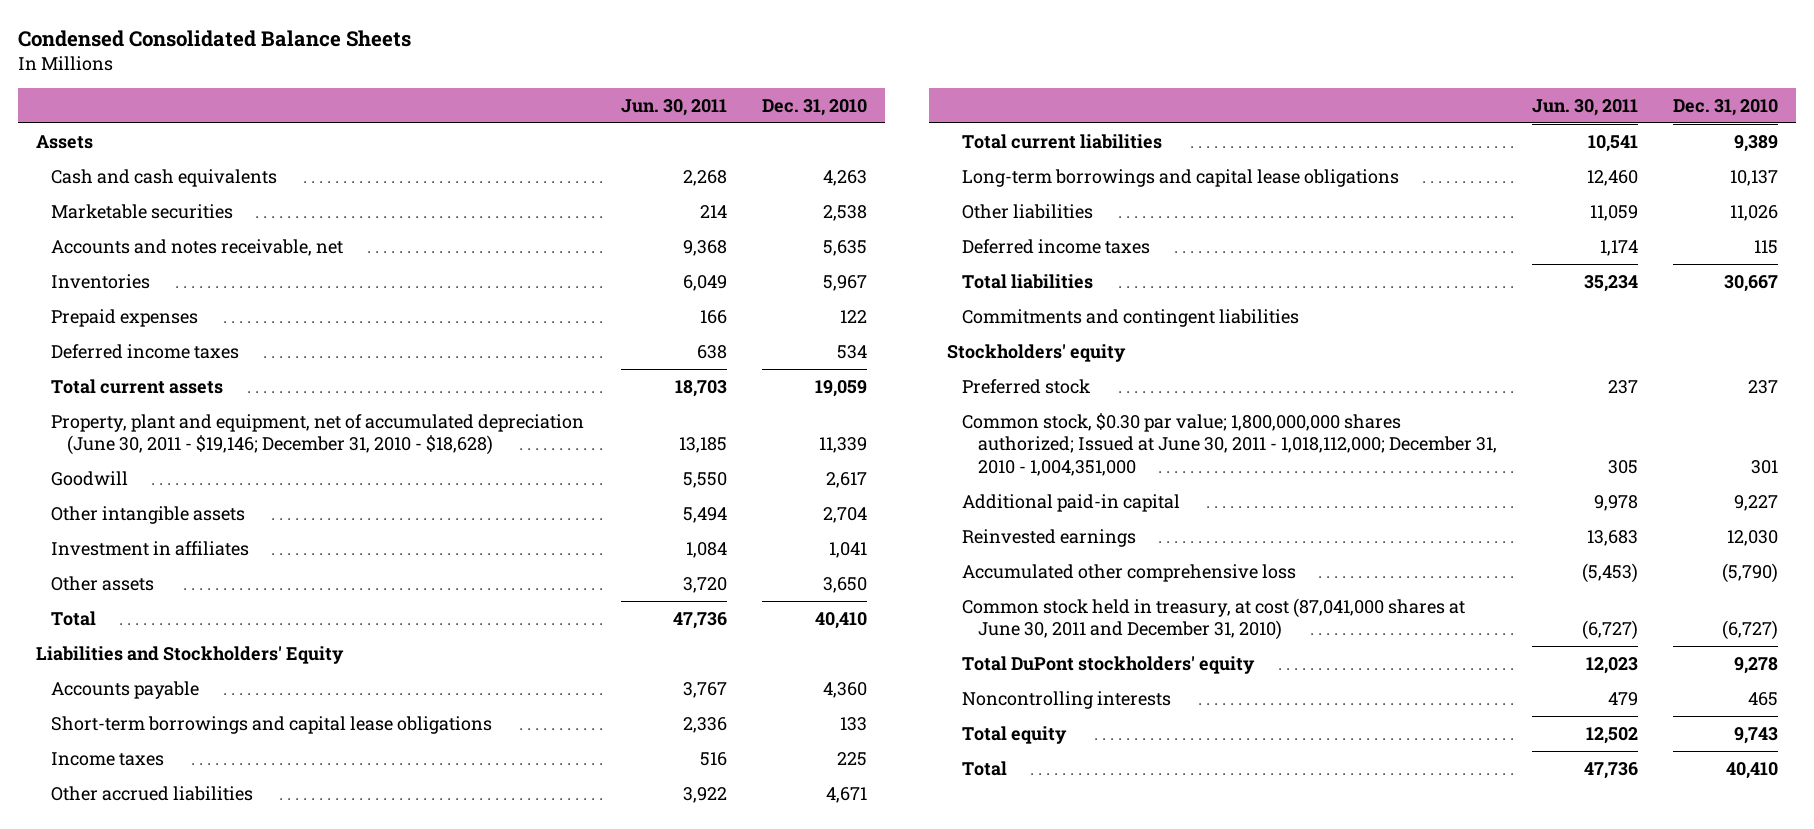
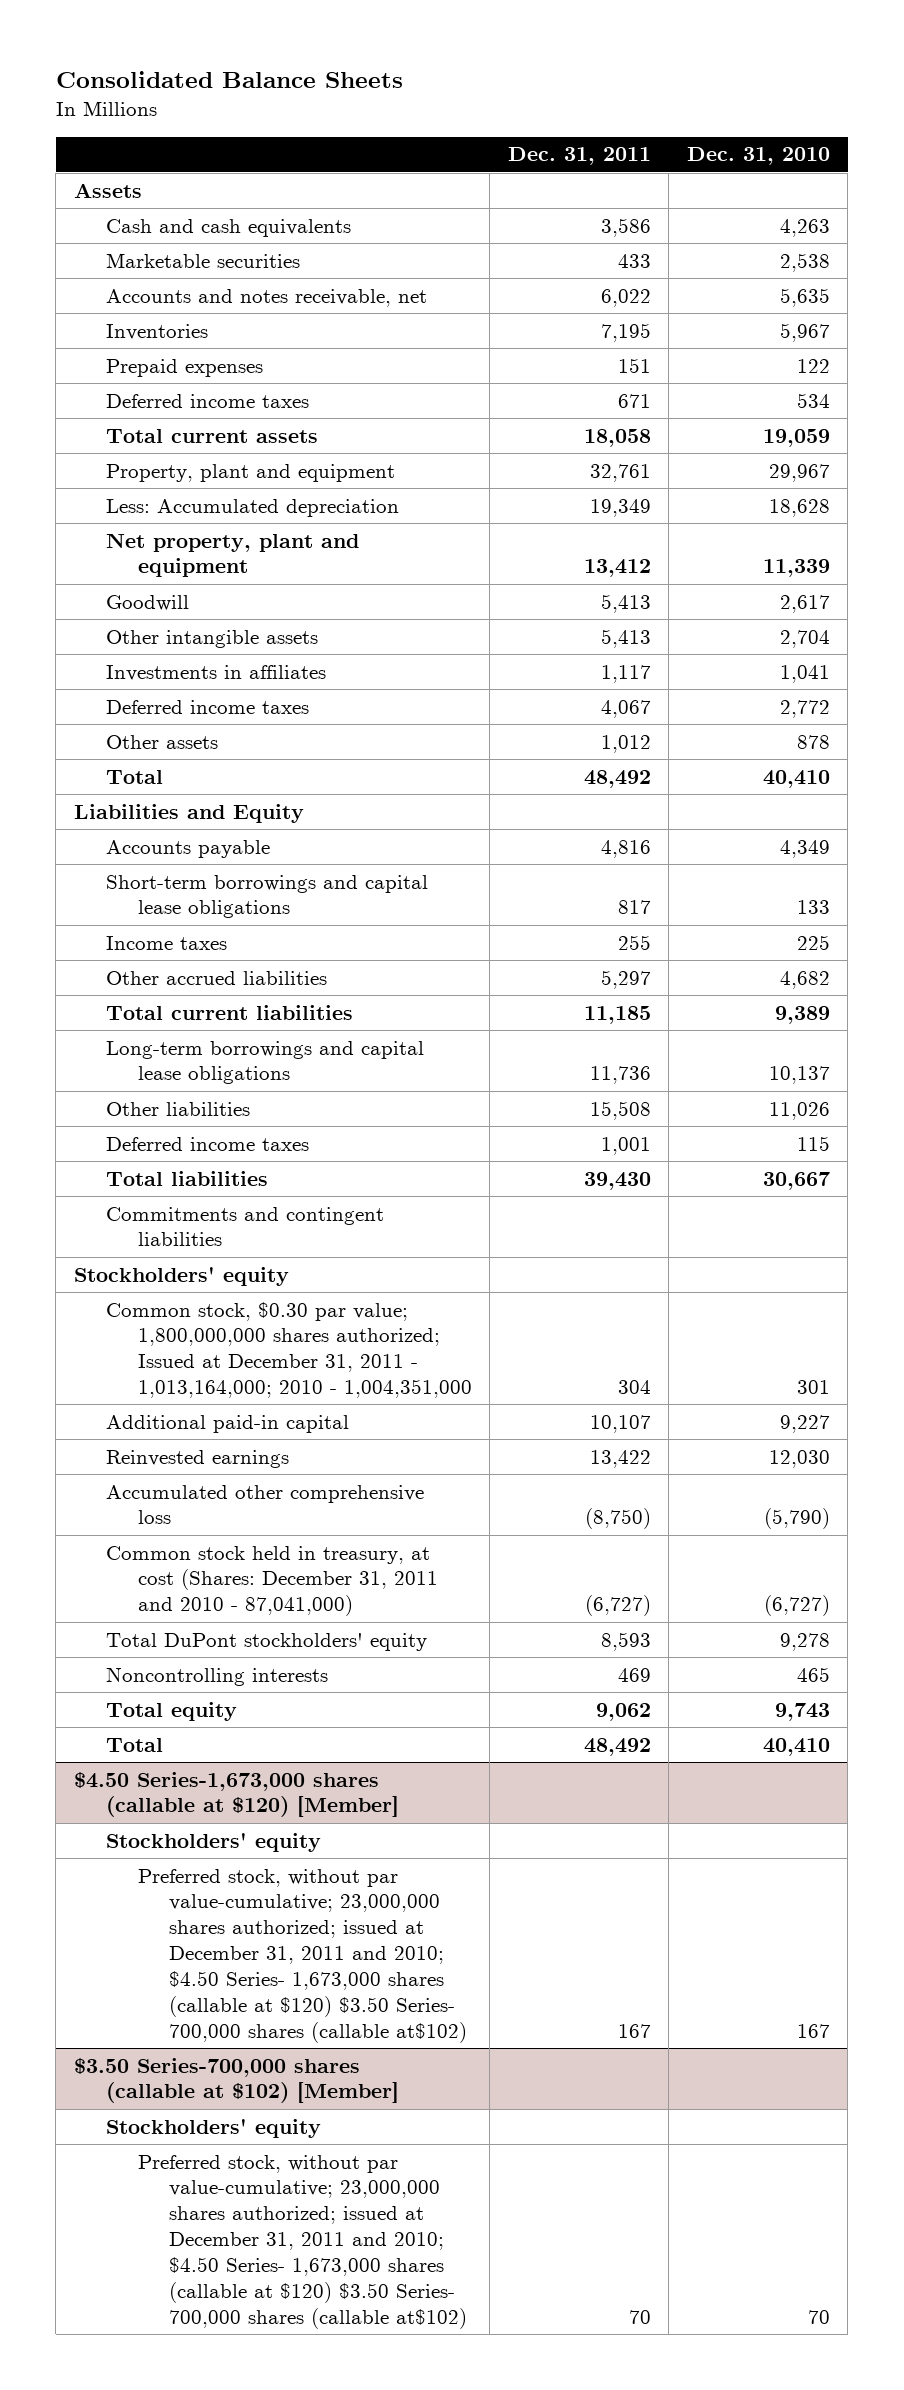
- Condensed Consolidated Balance Sheets
+ Consolidated Balance Sheets
- | Jun. 30, 2011 | Dec. 31, 2010
+ | Dec. 31, 2011 | Dec. 31, 2010
- Property, plant and equipment, net of accumulated depreciation (June 30, 2011 - $19,146; December 31, 2010 - $18,628) | 13,185 | 11,339
+ Property, plant and equipment | 32,761 | 29,967
+ Less: Accumulated depreciation | 19,349 | 18,628
+ Net property, plant and equipment | 13,412 | 11,339
- Investment in affiliates | 1,084 | 1,041
- Other assets | 3,720 | 3,650
+ Investments in affiliates | 1,117 | 1,041
+ Deferred income taxes | 4,067 | 2,772
+ Other assets | 1,012 | 878
- Liabilities and Stockholders' Equity
- Accounts payable | 3,767 | 4,360
+ Liabilities and Equity
+ Accounts payable | 4,816 | 4,349
- Other accrued liabilities | 3,922 | 4,671
+ Other accrued liabilities | 5,297 | 4,682
- Preferred stock | 237 | 237
- Common stock, $0.30 par value; 1,800,000,000 shares authorized; Issued at June 30, 2011 - 1,018,112,000; December 31, 2010 - 1,004,351,000 | 305 | 301
+ Common stock, $0.30 par value; 1,800,000,000 shares authorized; Issued at December 31, 2011 - 1,013,164,000; 2010 - 1,004,351,000 | 304 | 301
- Common stock held in treasury, at cost (87,041,000 shares at June 30, 2011 and December 31, 2010) | (6,727) | (6,727)
+ Common stock held in treasury, at cost (Shares: December 31, 2011 and 2010 - 87,041,000) | (6,727) | (6,727)
+ $4.50 Series-1,673,000 shares (callable at $120) [Member]
+ Stockholders' equity
+ Preferred stock, without par value-cumulative; 23,000,000 shares authorized; issued at December 31, 2011 and 2010; $4.50 Series- 1,673,000 shares (callable at $120) $3.50 Series- 700,000 shares (callable at$102) | 167 | 167
+ $3.50 Series-700,000 shares (callable at $102) [Member]
+ Stockholders' equity
+ Preferred stock, without par value-cumulative; 23,000,000 shares authorized; issued at December 31, 2011 and 2010; $4.50 Series- 1,673,000 shares (callable at $120) $3.50 Series- 700,000 shares (callable at$102) | 70 | 70

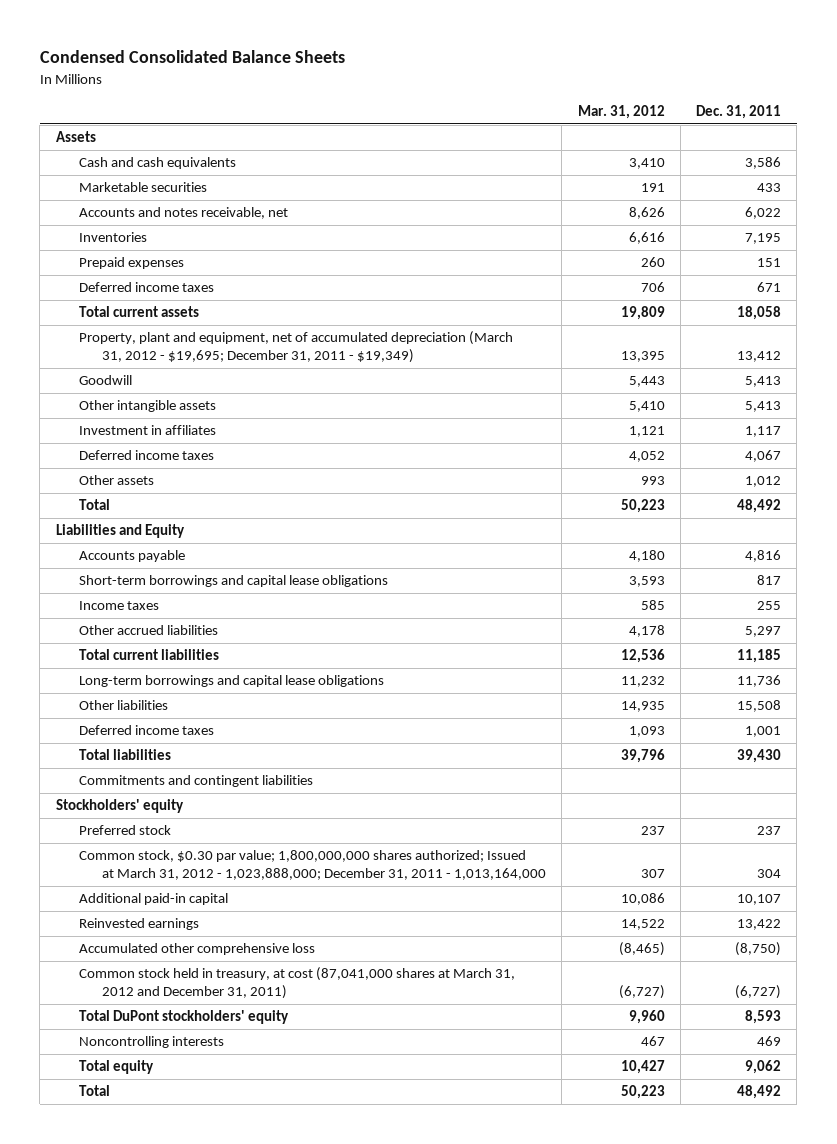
- Consolidated Balance Sheets
+ Condensed Consolidated Balance Sheets
- | Dec. 31, 2011 | Dec. 31, 2010
+ | Mar. 31, 2012 | Dec. 31, 2011
- Property, plant and equipment | 32,761 | 29,967
- Less: Accumulated depreciation | 19,349 | 18,628
- Net property, plant and equipment | 13,412 | 11,339
+ Property, plant and equipment, net of accumulated depreciation (March 31, 2012 - $19,695; December 31, 2011 - $19,349) | 13,395 | 13,412
- Investments in affiliates | 1,117 | 1,041
+ Investment in affiliates | 1,121 | 1,117
- Common stock, $0.30 par value; 1,800,000,000 shares authorized; Issued at December 31, 2011 - 1,013,164,000; 2010 - 1,004,351,000 | 304 | 301
+ Preferred stock | 237 | 237
+ Common stock, $0.30 par value; 1,800,000,000 shares authorized; Issued at March 31, 2012 - 1,023,888,000; December 31, 2011 - 1,013,164,000 | 307 | 304
- Common stock held in treasury, at cost (Shares: December 31, 2011 and 2010 - 87,041,000) | (6,727) | (6,727)
+ Common stock held in treasury, at cost (87,041,000 shares at March 31, 2012 and December 31, 2011) | (6,727) | (6,727)
- $4.50 Series-1,673,000 shares (callable at $120) [Member]
- Stockholders' equity
- Preferred stock, without par value-cumulative; 23,000,000 shares authorized; issued at December 31, 2011 and 2010; $4.50 Series- 1,673,000 shares (callable at $120) $3.50 Series- 700,000 shares (callable at$102) | 167 | 167
- $3.50 Series-700,000 shares (callable at $102) [Member]
- Stockholders' equity
- Preferred stock, without par value-cumulative; 23,000,000 shares authorized; issued at December 31, 2011 and 2010; $4.50 Series- 1,673,000 shares (callable at $120) $3.50 Series- 700,000 shares (callable at$102) | 70 | 70

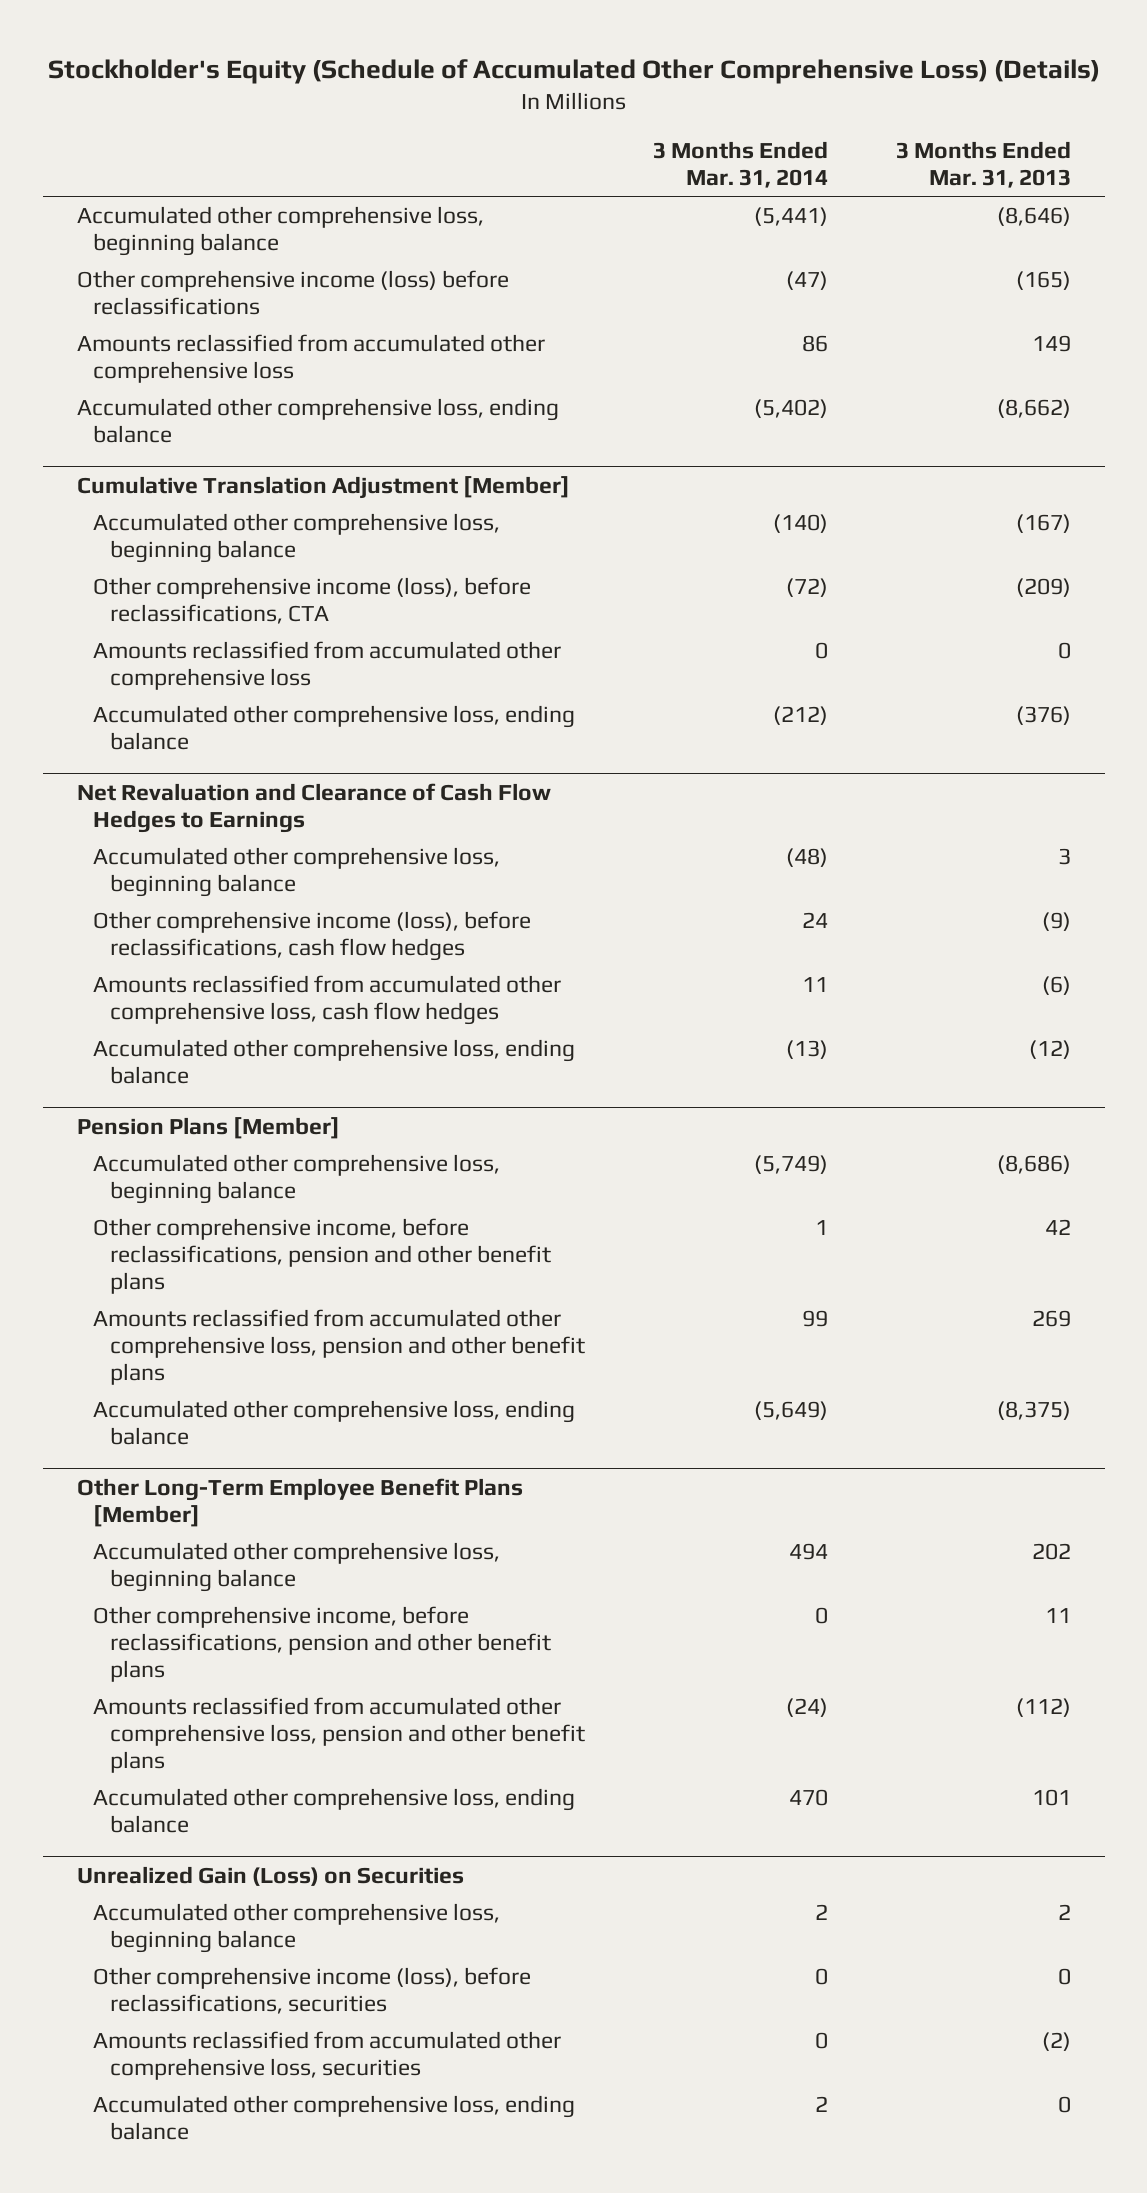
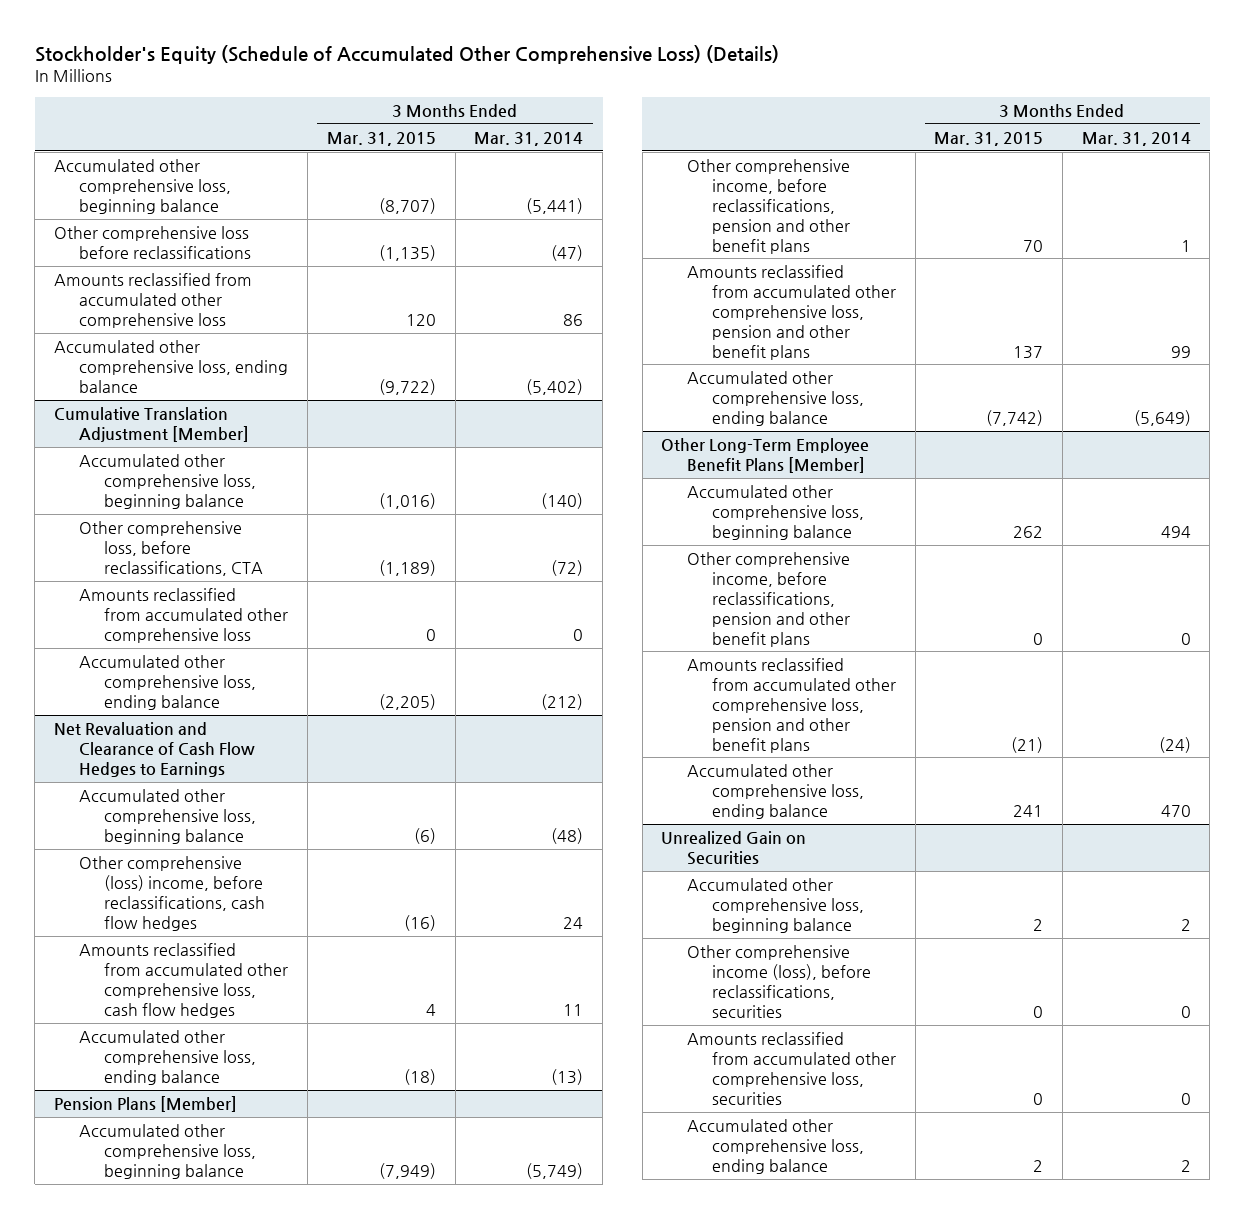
- | 3 Months Ended Mar. 31, 2014 | 3 Months Ended Mar. 31, 2013
+ | 3 Months Ended Mar. 31, 2015 | 3 Months Ended Mar. 31, 2014
- Other comprehensive income (loss) before reclassifications | (47) | (165)
+ Other comprehensive loss before reclassifications | (1,135) | (47)
@ Cumulative Translation Adjustment [Member]
- Other comprehensive income (loss), before reclassifications, CTA | (72) | (209)
+ Other comprehensive loss, before reclassifications, CTA | (1,189) | (72)
@ Net Revaluation and Clearance of Cash Flow Hedges to Earnings
- Other comprehensive income (loss), before reclassifications, cash flow hedges | 24 | (9)
+ Other comprehensive (loss) income, before reclassifications, cash flow hedges | (16) | 24
- Unrealized Gain (Loss) on Securities
+ Unrealized Gain on Securities

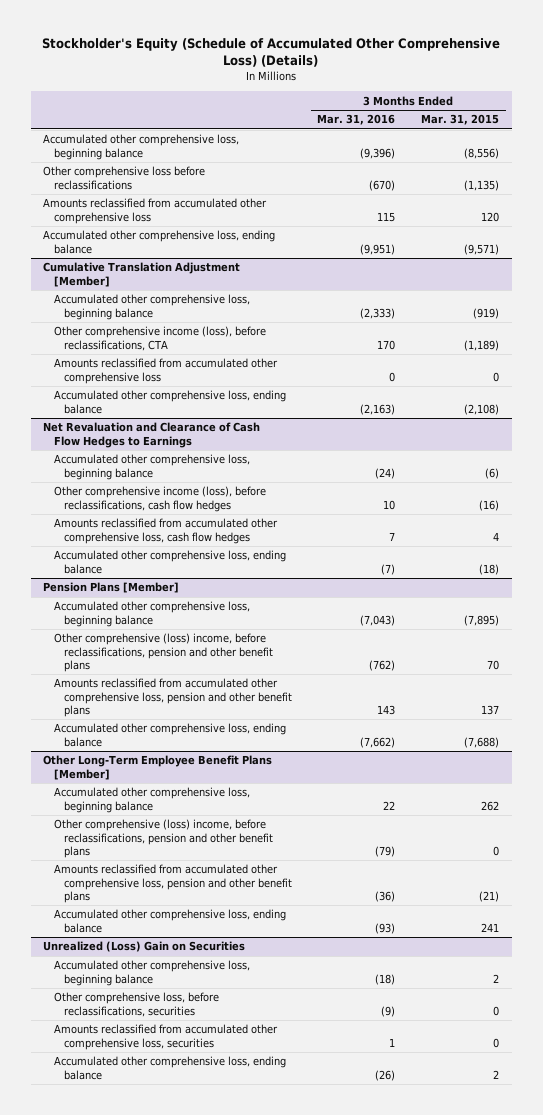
- | 3 Months Ended Mar. 31, 2015 | 3 Months Ended Mar. 31, 2014
+ | 3 Months Ended Mar. 31, 2016 | 3 Months Ended Mar. 31, 2015
- Accumulated other comprehensive loss, beginning balance | (8,707) | (5,441)
+ Accumulated other comprehensive loss, beginning balance | (9,396) | (8,556)
- Accumulated other comprehensive loss, ending balance | (9,722) | (5,402)
+ Accumulated other comprehensive loss, ending balance | (9,951) | (9,571)
@ Cumulative Translation Adjustment [Member]
- Accumulated other comprehensive loss, beginning balance | (1,016) | (140)
- Other comprehensive loss, before reclassifications, CTA | (1,189) | (72)
+ Accumulated other comprehensive loss, beginning balance | (2,333) | (919)
+ Other comprehensive income (loss), before reclassifications, CTA | 170 | (1,189)
- Accumulated other comprehensive loss, ending balance | (2,205) | (212)
+ Accumulated other comprehensive loss, ending balance | (2,163) | (2,108)
@ Net Revaluation and Clearance of Cash Flow Hedges to Earnings
- Other comprehensive (loss) income, before reclassifications, cash flow hedges | (16) | 24
+ Other comprehensive income (loss), before reclassifications, cash flow hedges | 10 | (16)
@ Pension Plans [Member]
- Accumulated other comprehensive loss, beginning balance | (7,949) | (5,749)
- Other comprehensive income, before reclassifications, pension and other benefit plans | 70 | 1
+ Accumulated other comprehensive loss, beginning balance | (7,043) | (7,895)
+ Other comprehensive (loss) income, before reclassifications, pension and other benefit plans | (762) | 70
- Accumulated other comprehensive loss, ending balance | (7,742) | (5,649)
+ Accumulated other comprehensive loss, ending balance | (7,662) | (7,688)
@ Other Long-Term Employee Benefit Plans [Member]
- Other comprehensive income, before reclassifications, pension and other benefit plans | 0 | 0
+ Other comprehensive (loss) income, before reclassifications, pension and other benefit plans | (79) | 0
- Unrealized Gain on Securities
+ Unrealized (Loss) Gain on Securities
- Other comprehensive income (loss), before reclassifications, securities | 0 | 0
+ Other comprehensive loss, before reclassifications, securities | (9) | 0

